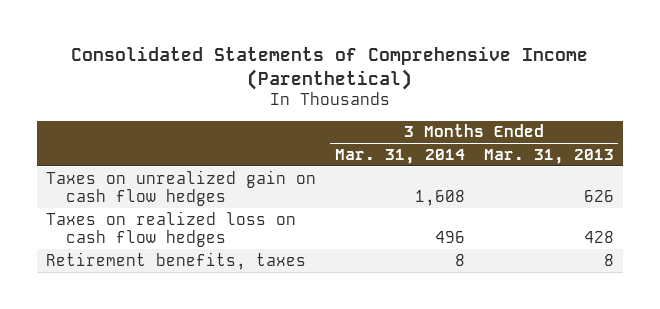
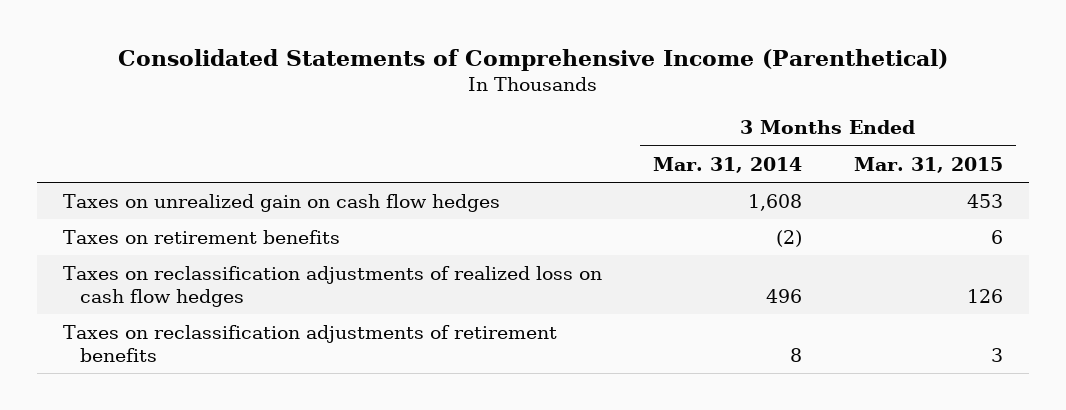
- | 3 Months Ended Mar. 31, 2014 | 3 Months Ended Mar. 31, 2013
+ | 3 Months Ended Mar. 31, 2014 | 3 Months Ended Mar. 31, 2015
- Taxes on realized loss on cash flow hedges | 496 | 428
- Retirement benefits, taxes | 8 | 8
+ Taxes on retirement benefits | (2) | 6
+ Taxes on reclassification adjustments of realized loss on cash flow hedges | 496 | 126
+ Taxes on reclassification adjustments of retirement benefits | 8 | 3

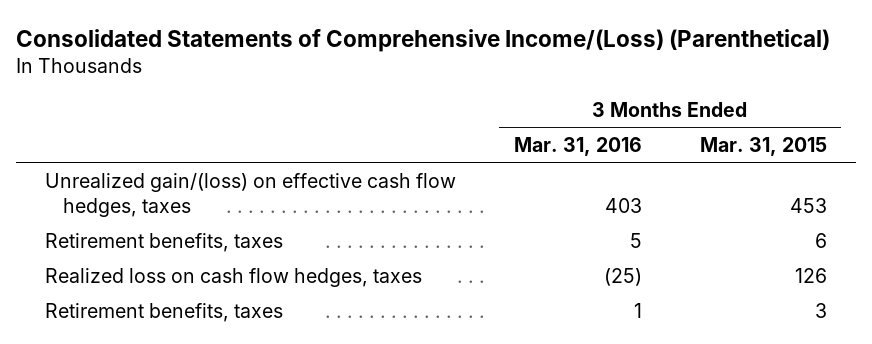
- Consolidated Statements of Comprehensive Income (Parenthetical)
+ Consolidated Statements of Comprehensive Income/(Loss) (Parenthetical)
- | 3 Months Ended Mar. 31, 2014 | 3 Months Ended Mar. 31, 2015
+ | 3 Months Ended Mar. 31, 2016 | 3 Months Ended Mar. 31, 2015
- Taxes on unrealized gain on cash flow hedges | 1,608 | 453
- Taxes on retirement benefits | (2) | 6
- Taxes on reclassification adjustments of realized loss on cash flow hedges | 496 | 126
- Taxes on reclassification adjustments of retirement benefits | 8 | 3
+ Unrealized gain/(loss) on effective cash flow hedges, taxes | 403 | 453
+ Retirement benefits, taxes | 5 | 6
+ Realized loss on cash flow hedges, taxes | (25) | 126
+ Retirement benefits, taxes | 1 | 3

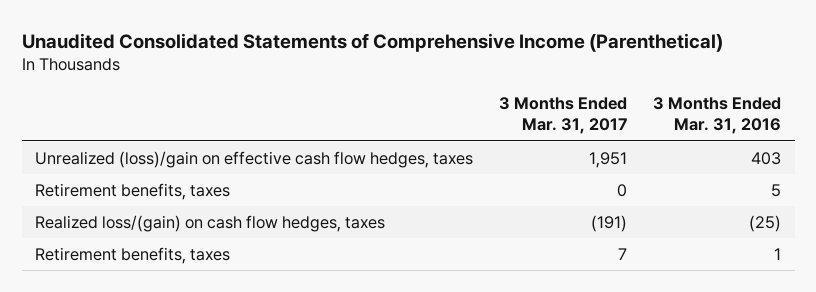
- Consolidated Statements of Comprehensive Income/(Loss) (Parenthetical)
+ Unaudited Consolidated Statements of Comprehensive Income (Parenthetical)
- | 3 Months Ended Mar. 31, 2016 | 3 Months Ended Mar. 31, 2015
+ | 3 Months Ended Mar. 31, 2017 | 3 Months Ended Mar. 31, 2016
- Unrealized gain/(loss) on effective cash flow hedges, taxes | 403 | 453
+ Unrealized (loss)/gain on effective cash flow hedges, taxes | 1,951 | 403
- Realized loss on cash flow hedges, taxes | (25) | 126
+ Realized loss/(gain) on cash flow hedges, taxes | (191) | (25)

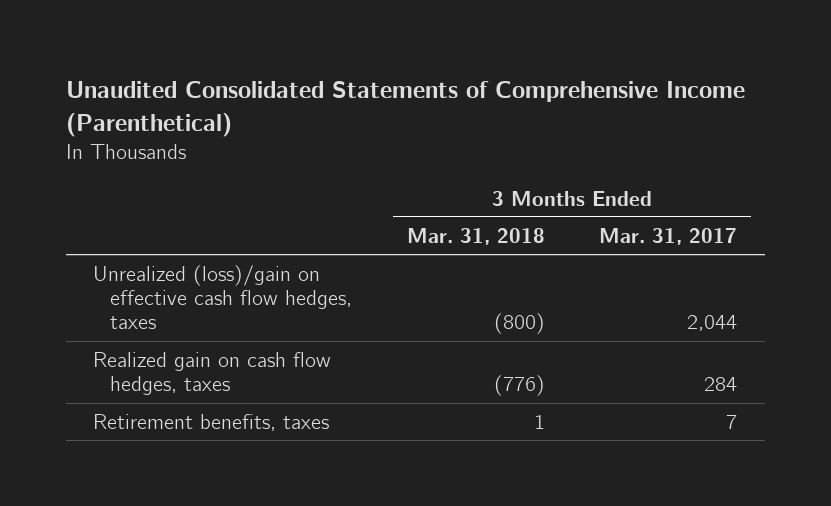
- | 3 Months Ended Mar. 31, 2017 | 3 Months Ended Mar. 31, 2016
+ | 3 Months Ended Mar. 31, 2018 | 3 Months Ended Mar. 31, 2017
- Unrealized (loss)/gain on effective cash flow hedges, taxes | 1,951 | 403
- Retirement benefits, taxes | 0 | 5
- Realized loss/(gain) on cash flow hedges, taxes | (191) | (25)
+ Unrealized (loss)/gain on effective cash flow hedges, taxes | (800) | 2,044
+ Realized gain on cash flow hedges, taxes | (776) | 284

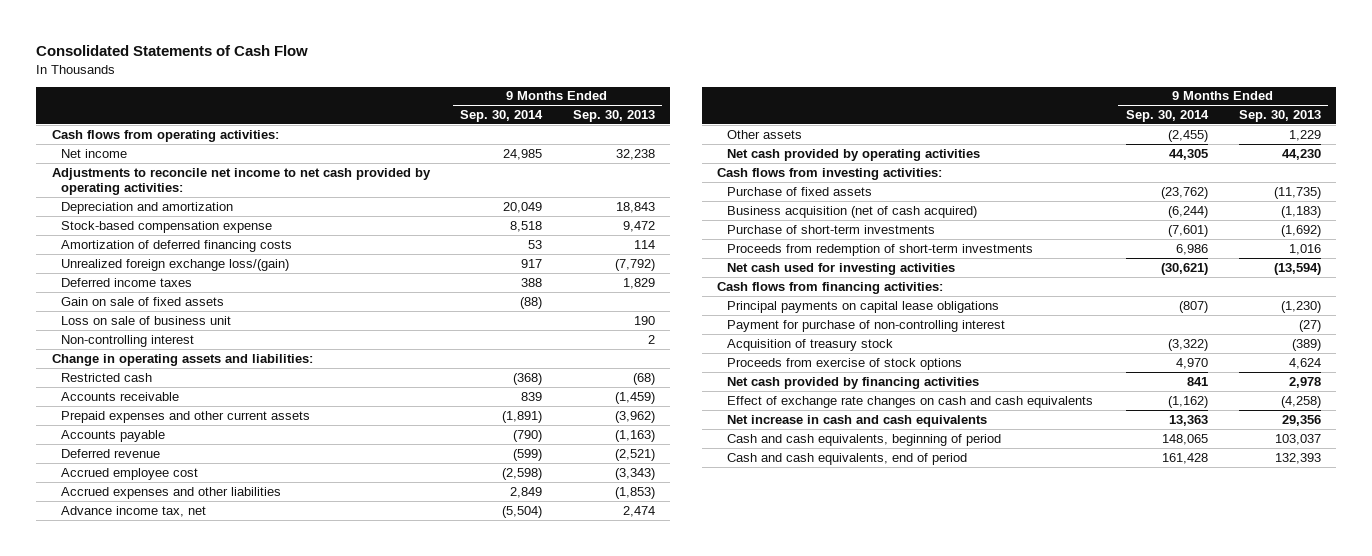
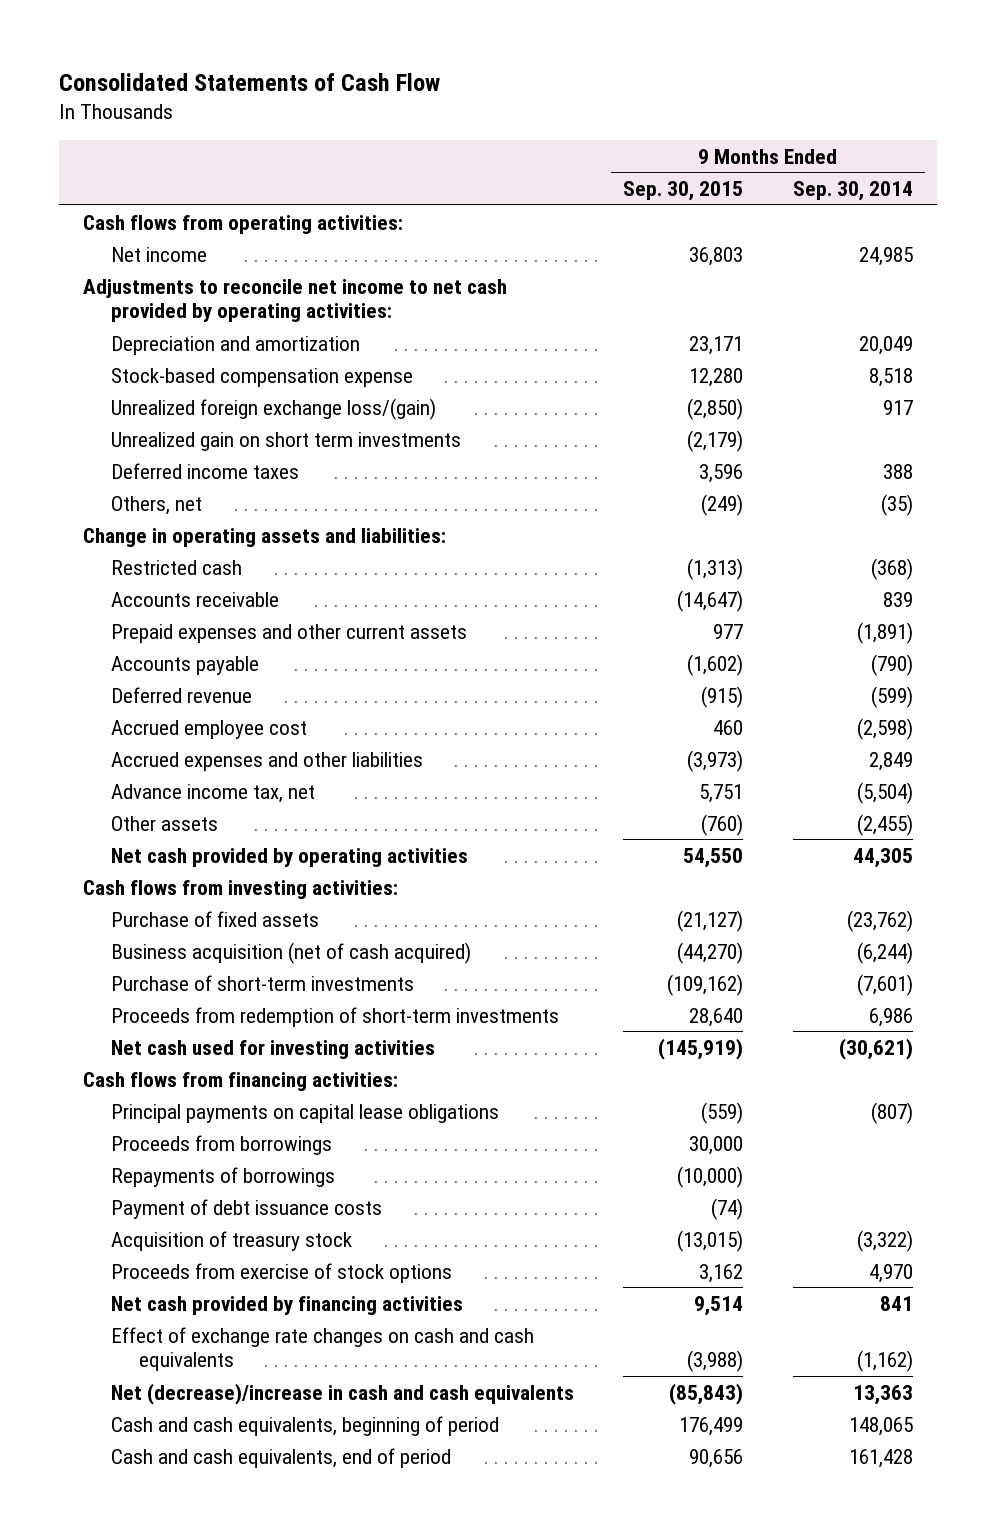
- | 9 Months Ended Sep. 30, 2014 | 9 Months Ended Sep. 30, 2013
+ | 9 Months Ended Sep. 30, 2015 | 9 Months Ended Sep. 30, 2014
- Amortization of deferred financing costs | 53 | 114
+ Unrealized gain on short term investments | (2,179) |
- Gain on sale of fixed assets | (88) |
- Loss on sale of business unit | | 190
- Non-controlling interest | | 2
+ Others, net | (249) | (35)
- Payment for purchase of non-controlling interest | | (27)
+ Proceeds from borrowings | 30,000 |
+ Repayments of borrowings | (10,000) |
+ Payment of debt issuance costs | (74) |
- Net increase in cash and cash equivalents | 13,363 | 29,356
+ Net (decrease)/increase in cash and cash equivalents | (85,843) | 13,363

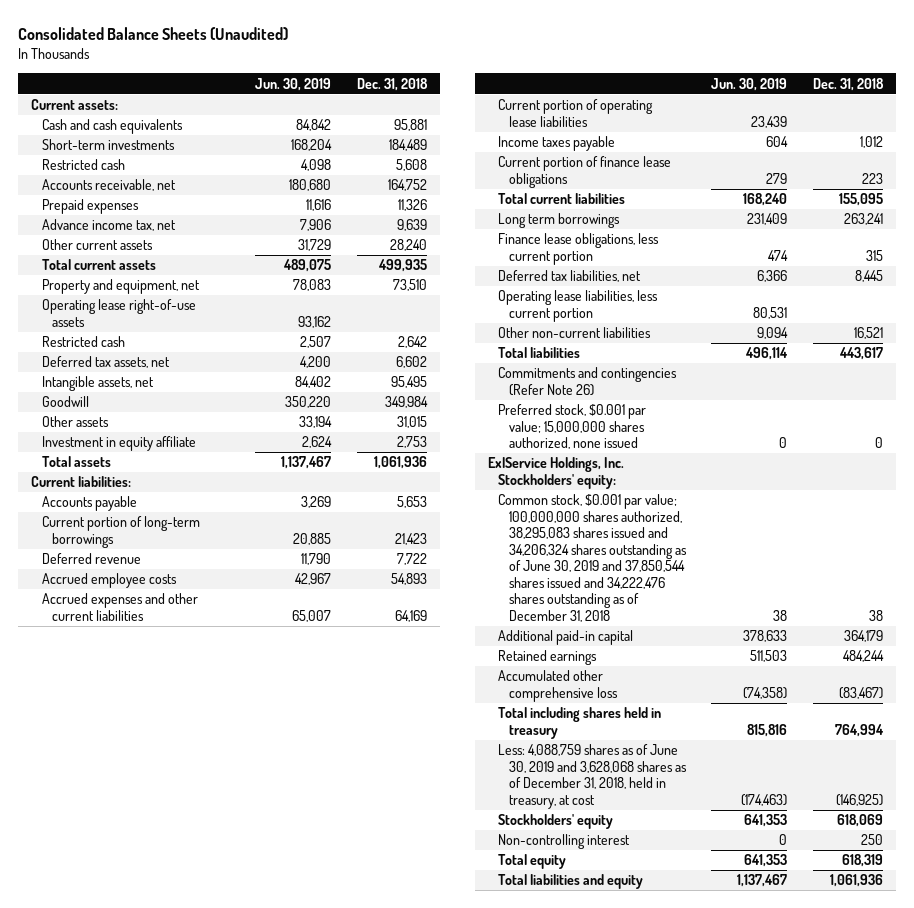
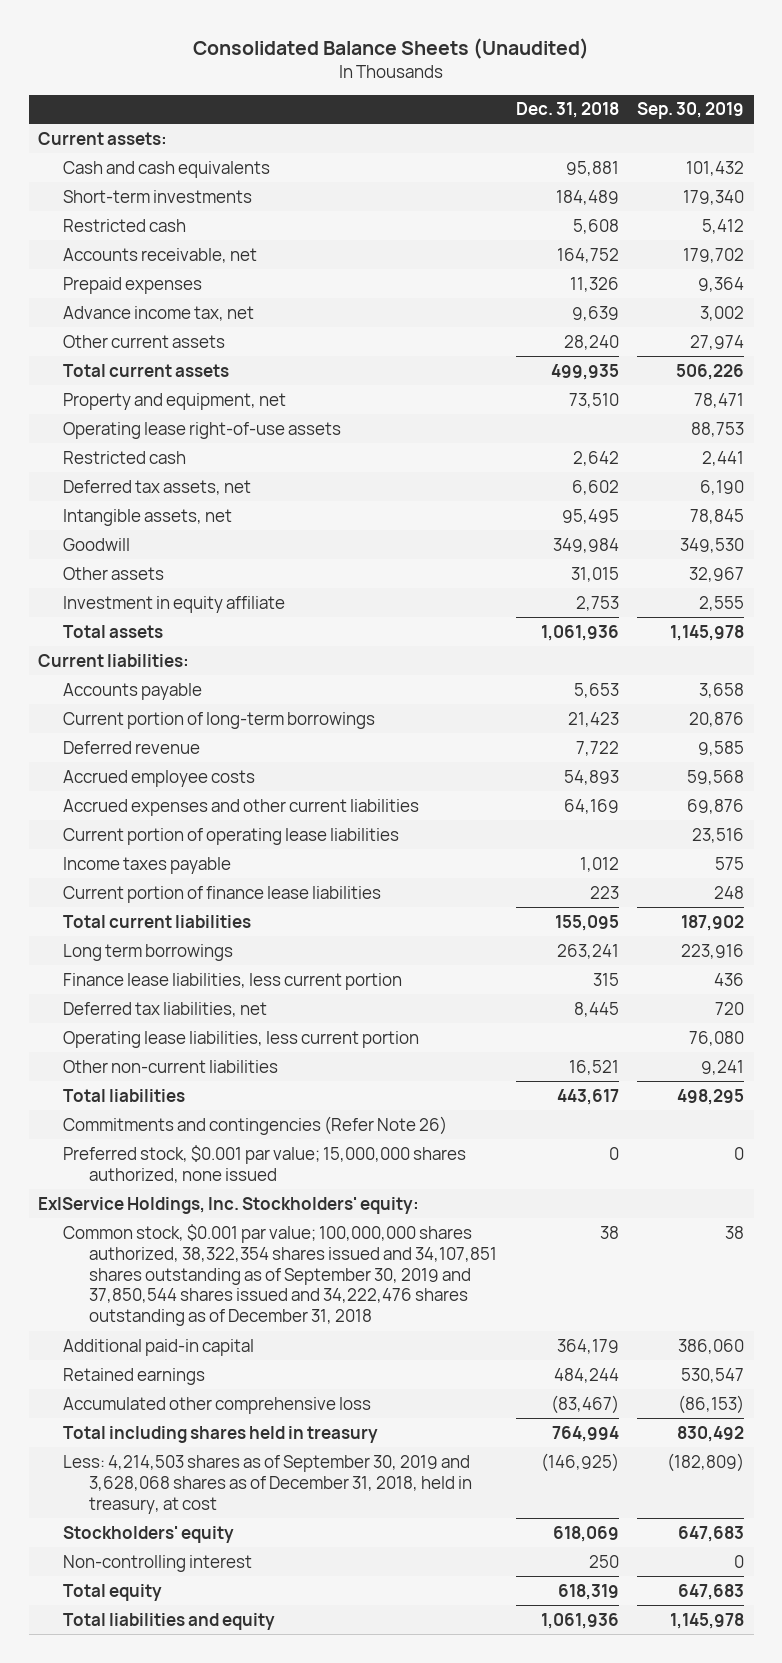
- | Jun. 30, 2019 | Dec. 31, 2018
+ | Dec. 31, 2018 | Sep. 30, 2019
- Current portion of finance lease obligations | 279 | 223
+ Current portion of finance lease liabilities | 223 | 248
- Finance lease obligations, less current portion | 474 | 315
+ Finance lease liabilities, less current portion | 315 | 436
- Common stock, $0.001 par value; 100,000,000 shares authorized, 38,295,083 shares issued and 34,206,324 shares outstanding as of June 30, 2019 and 37,850,544 shares issued and 34,222,476 shares outstanding as of December 31, 2018 | 38 | 38
+ Common stock, $0.001 par value; 100,000,000 shares authorized, 38,322,354 shares issued and 34,107,851 shares outstanding as of September 30, 2019 and 37,850,544 shares issued and 34,222,476 shares outstanding as of December 31, 2018 | 38 | 38
- Less: 4,088,759 shares as of June 30, 2019 and 3,628,068 shares as of December 31, 2018, held in treasury, at cost | (174,463) | (146,925)
+ Less: 4,214,503 shares as of September 30, 2019 and 3,628,068 shares as of December 31, 2018, held in treasury, at cost | (146,925) | (182,809)

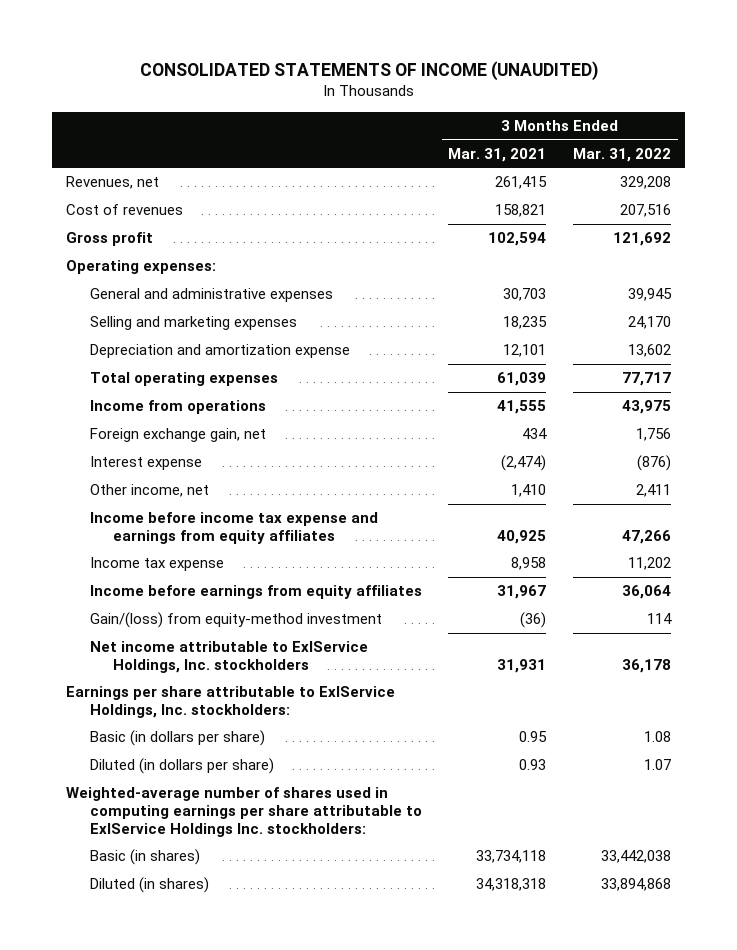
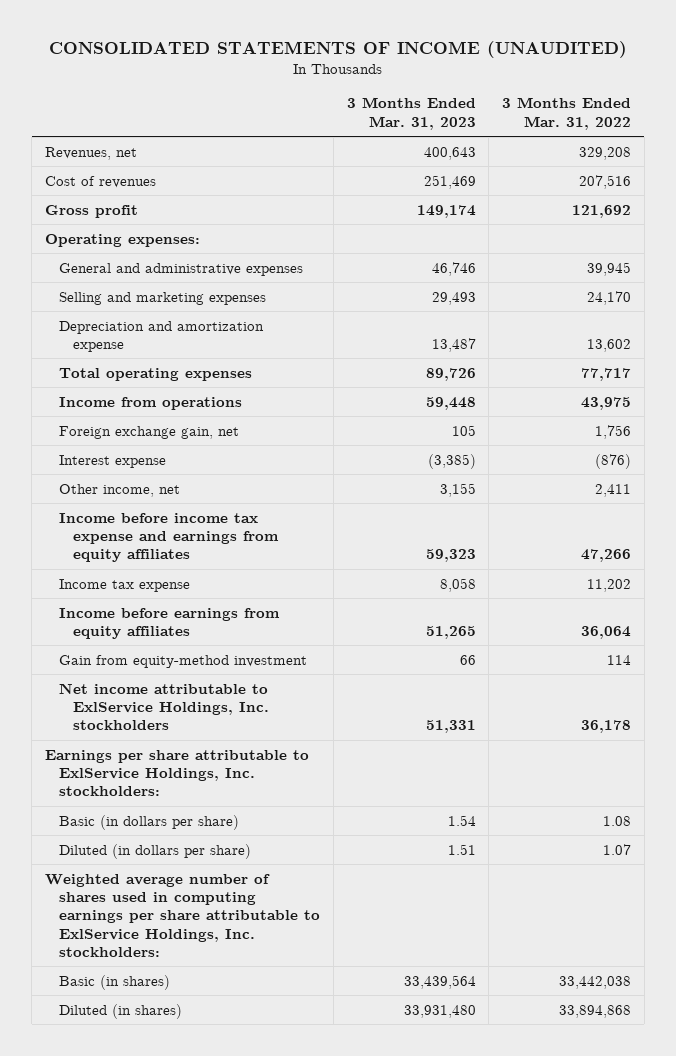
- | 3 Months Ended Mar. 31, 2021 | 3 Months Ended Mar. 31, 2022
+ | 3 Months Ended Mar. 31, 2023 | 3 Months Ended Mar. 31, 2022
- Gain/(loss) from equity-method investment | (36) | 114
+ Gain from equity-method investment | 66 | 114
- Weighted-average number of shares used in computing earnings per share attributable to ExlService Holdings Inc. stockholders:
+ Weighted average number of shares used in computing earnings per share attributable to ExlService Holdings, Inc. stockholders:

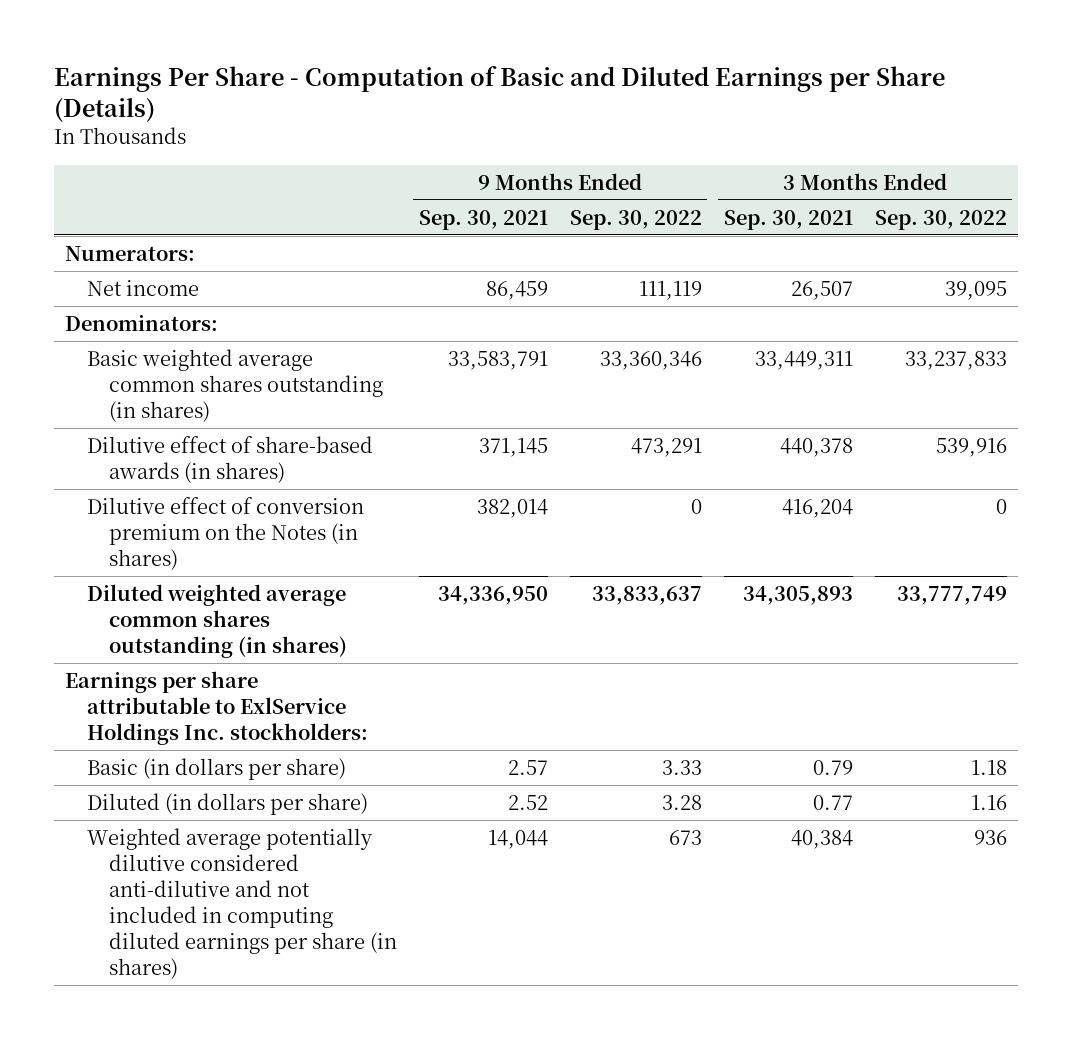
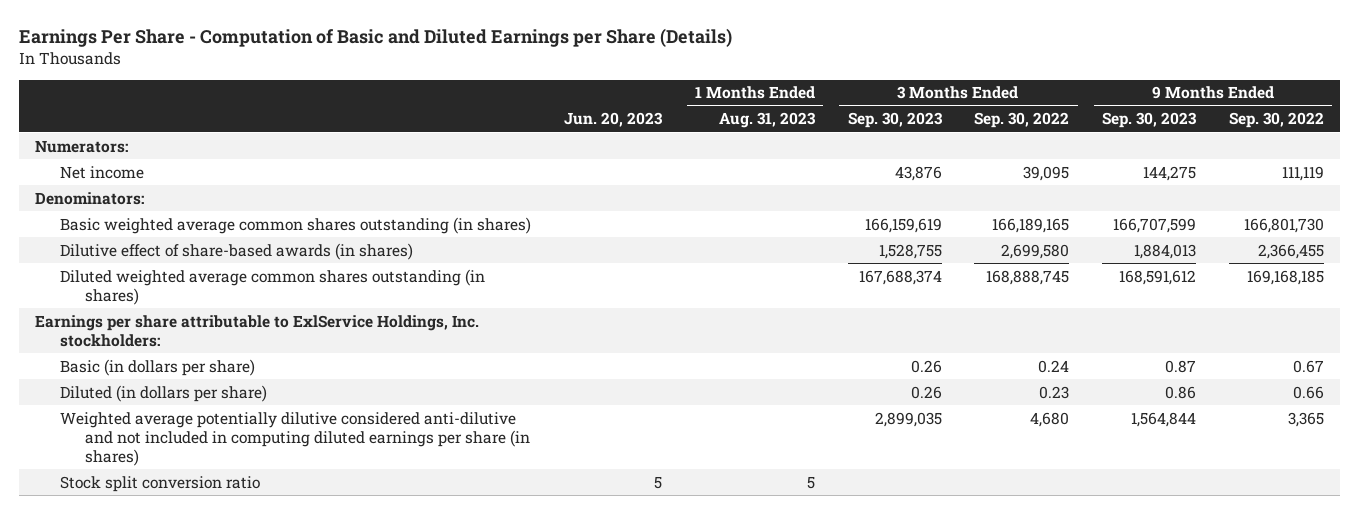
- | 9 Months Ended Sep. 30, 2021 | 9 Months Ended Sep. 30, 2022 | 3 Months Ended Sep. 30, 2021 | 3 Months Ended Sep. 30, 2022
+ | Jun. 20, 2023 | 1 Months Ended Aug. 31, 2023 | 3 Months Ended Sep. 30, 2023 | 3 Months Ended Sep. 30, 2022 | 9 Months Ended Sep. 30, 2023 | 9 Months Ended Sep. 30, 2022
- Basic weighted average common shares outstanding (in shares) | 33,583,791 | 33,360,346 | 33,449,311 | 33,237,833
- Dilutive effect of share-based awards (in shares) | 371,145 | 473,291 | 440,378 | 539,916
- Dilutive effect of conversion premium on the Notes (in shares) | 382,014 | 0 | 416,204 | 0
- Diluted weighted average common shares outstanding (in shares) | 34,336,950 | 33,833,637 | 34,305,893 | 33,777,749
- Earnings per share attributable to ExlService Holdings Inc. stockholders:
- Basic (in dollars per share) | 2.57 | 3.33 | 0.79 | 1.18
- Diluted (in dollars per share) | 2.52 | 3.28 | 0.77 | 1.16
- Weighted average potentially dilutive considered anti-dilutive and not included in computing diluted earnings per share (in shares) | 14,044 | 673 | 40,384 | 936
+ Basic weighted average common shares outstanding (in shares) | | | 166,159,619 | 166,189,165 | 166,707,599 | 166,801,730
+ Dilutive effect of share-based awards (in shares) | | | 1,528,755 | 2,699,580 | 1,884,013 | 2,366,455
+ Diluted weighted average common shares outstanding (in shares) | | | 167,688,374 | 168,888,745 | 168,591,612 | 169,168,185
+ Earnings per share attributable to ExlService Holdings, Inc. stockholders:
+ Basic (in dollars per share) | | | 0.26 | 0.24 | 0.87 | 0.67
+ Diluted (in dollars per share) | | | 0.26 | 0.23 | 0.86 | 0.66
+ Weighted average potentially dilutive considered anti-dilutive and not included in computing diluted earnings per share (in shares) | | | 2,899,035 | 4,680 | 1,564,844 | 3,365
+ Stock split conversion ratio | 5 | 5 | | | |

